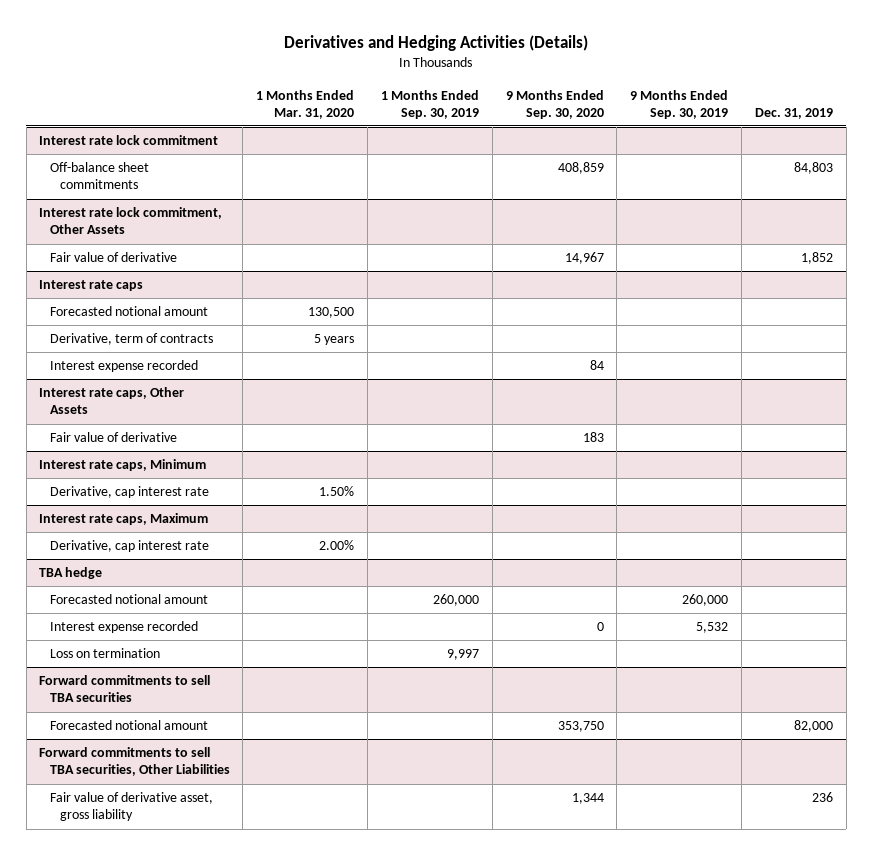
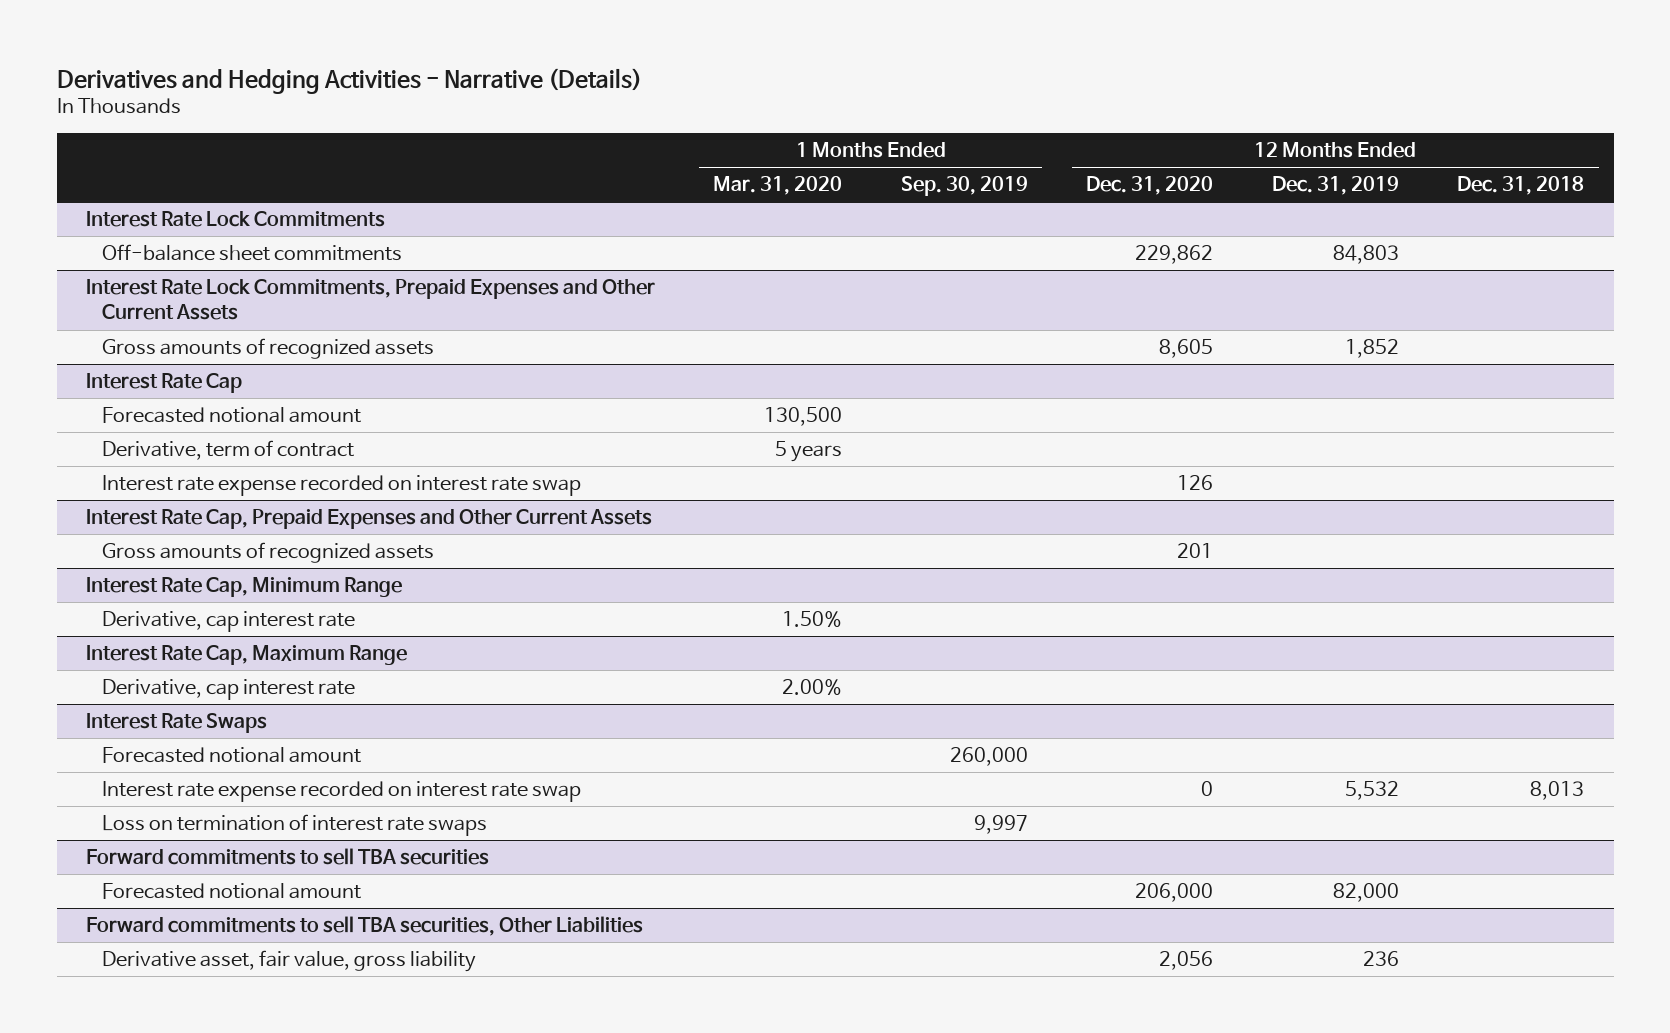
- Derivatives and Hedging Activities (Details)
+ Derivatives and Hedging Activities - Narrative (Details)
- | 1 Months Ended Mar. 31, 2020 | 1 Months Ended Sep. 30, 2019 | 9 Months Ended Sep. 30, 2020 | 9 Months Ended Sep. 30, 2019 | Dec. 31, 2019
+ | 1 Months Ended Mar. 31, 2020 | 1 Months Ended Sep. 30, 2019 | 12 Months Ended Dec. 31, 2020 | 12 Months Ended Dec. 31, 2019 | 12 Months Ended Dec. 31, 2018
- Interest rate lock commitment
+ Interest Rate Lock Commitments
- Interest rate lock commitment, Other Assets
- Fair value of derivative | | | 14,967 | | 1,852
- Interest rate caps
+ Interest Rate Lock Commitments, Prepaid Expenses and Other Current Assets
+ Gross amounts of recognized assets | | | 8,605 | 1,852 |
+ Interest Rate Cap
- Derivative, term of contracts | 5 years | | | |
- Interest expense recorded | | | 84 | |
- Interest rate caps, Other Assets
- Fair value of derivative | | | 183 | |
- Interest rate caps, Minimum
+ Derivative, term of contract | 5 years | | | |
+ Interest rate expense recorded on interest rate swap | | | 126 | |
+ Interest Rate Cap, Prepaid Expenses and Other Current Assets
+ Gross amounts of recognized assets | | | 201 | |
+ Interest Rate Cap, Minimum Range
- Interest rate caps, Maximum
+ Interest Rate Cap, Maximum Range
- TBA hedge
+ Interest Rate Swaps
- Interest expense recorded | | | 0 | 5,532 |
- Loss on termination | | 9,997 | | |
+ Interest rate expense recorded on interest rate swap | | | 0 | 5,532 | 8,013
+ Loss on termination of interest rate swaps | | 9,997 | | |
@ Forward commitments to sell TBA securities, Other Liabilities
- Fair value of derivative asset, gross liability | | | 1,344 | | 236
+ Derivative asset, fair value, gross liability | | | 2,056 | 236 |

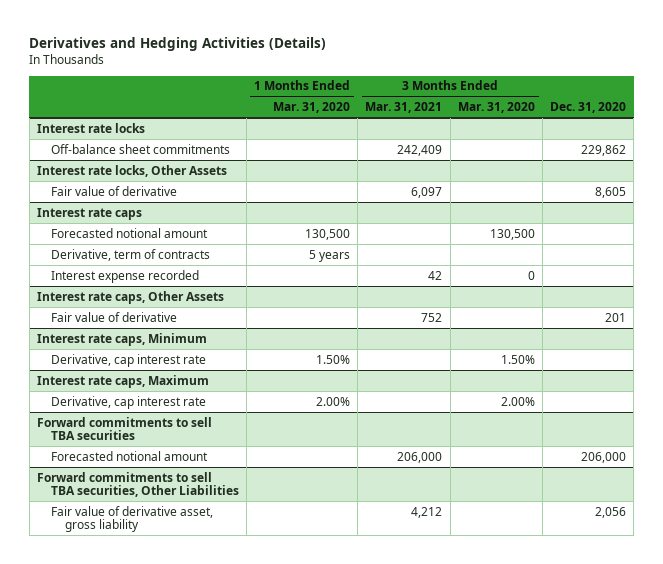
- Derivatives and Hedging Activities - Narrative (Details)
+ Derivatives and Hedging Activities (Details)
- | 1 Months Ended Mar. 31, 2020 | 1 Months Ended Sep. 30, 2019 | 12 Months Ended Dec. 31, 2020 | 12 Months Ended Dec. 31, 2019 | 12 Months Ended Dec. 31, 2018
+ | 1 Months Ended Mar. 31, 2020 | 3 Months Ended Mar. 31, 2021 | 3 Months Ended Mar. 31, 2020 | Dec. 31, 2020
- Interest Rate Lock Commitments
+ Interest rate locks
- Interest Rate Lock Commitments, Prepaid Expenses and Other Current Assets
- Gross amounts of recognized assets | | | 8,605 | 1,852 |
- Interest Rate Cap
+ Interest rate locks, Other Assets
+ Fair value of derivative | | 6,097 | | 8,605
+ Interest rate caps
- Derivative, term of contract | 5 years | | | |
- Interest rate expense recorded on interest rate swap | | | 126 | |
- Interest Rate Cap, Prepaid Expenses and Other Current Assets
- Gross amounts of recognized assets | | | 201 | |
- Interest Rate Cap, Minimum Range
+ Derivative, term of contracts | 5 years | | |
+ Interest expense recorded | | 42 | 0 |
+ Interest rate caps, Other Assets
+ Fair value of derivative | | 752 | | 201
+ Interest rate caps, Minimum
- Interest Rate Cap, Maximum Range
+ Interest rate caps, Maximum
- Interest Rate Swaps
- Forecasted notional amount | | 260,000 | | |
- Interest rate expense recorded on interest rate swap | | | 0 | 5,532 | 8,013
- Loss on termination of interest rate swaps | | 9,997 | | |
@ Forward commitments to sell TBA securities, Other Liabilities
- Derivative asset, fair value, gross liability | | | 2,056 | 236 |
+ Fair value of derivative asset, gross liability | | 4,212 | | 2,056

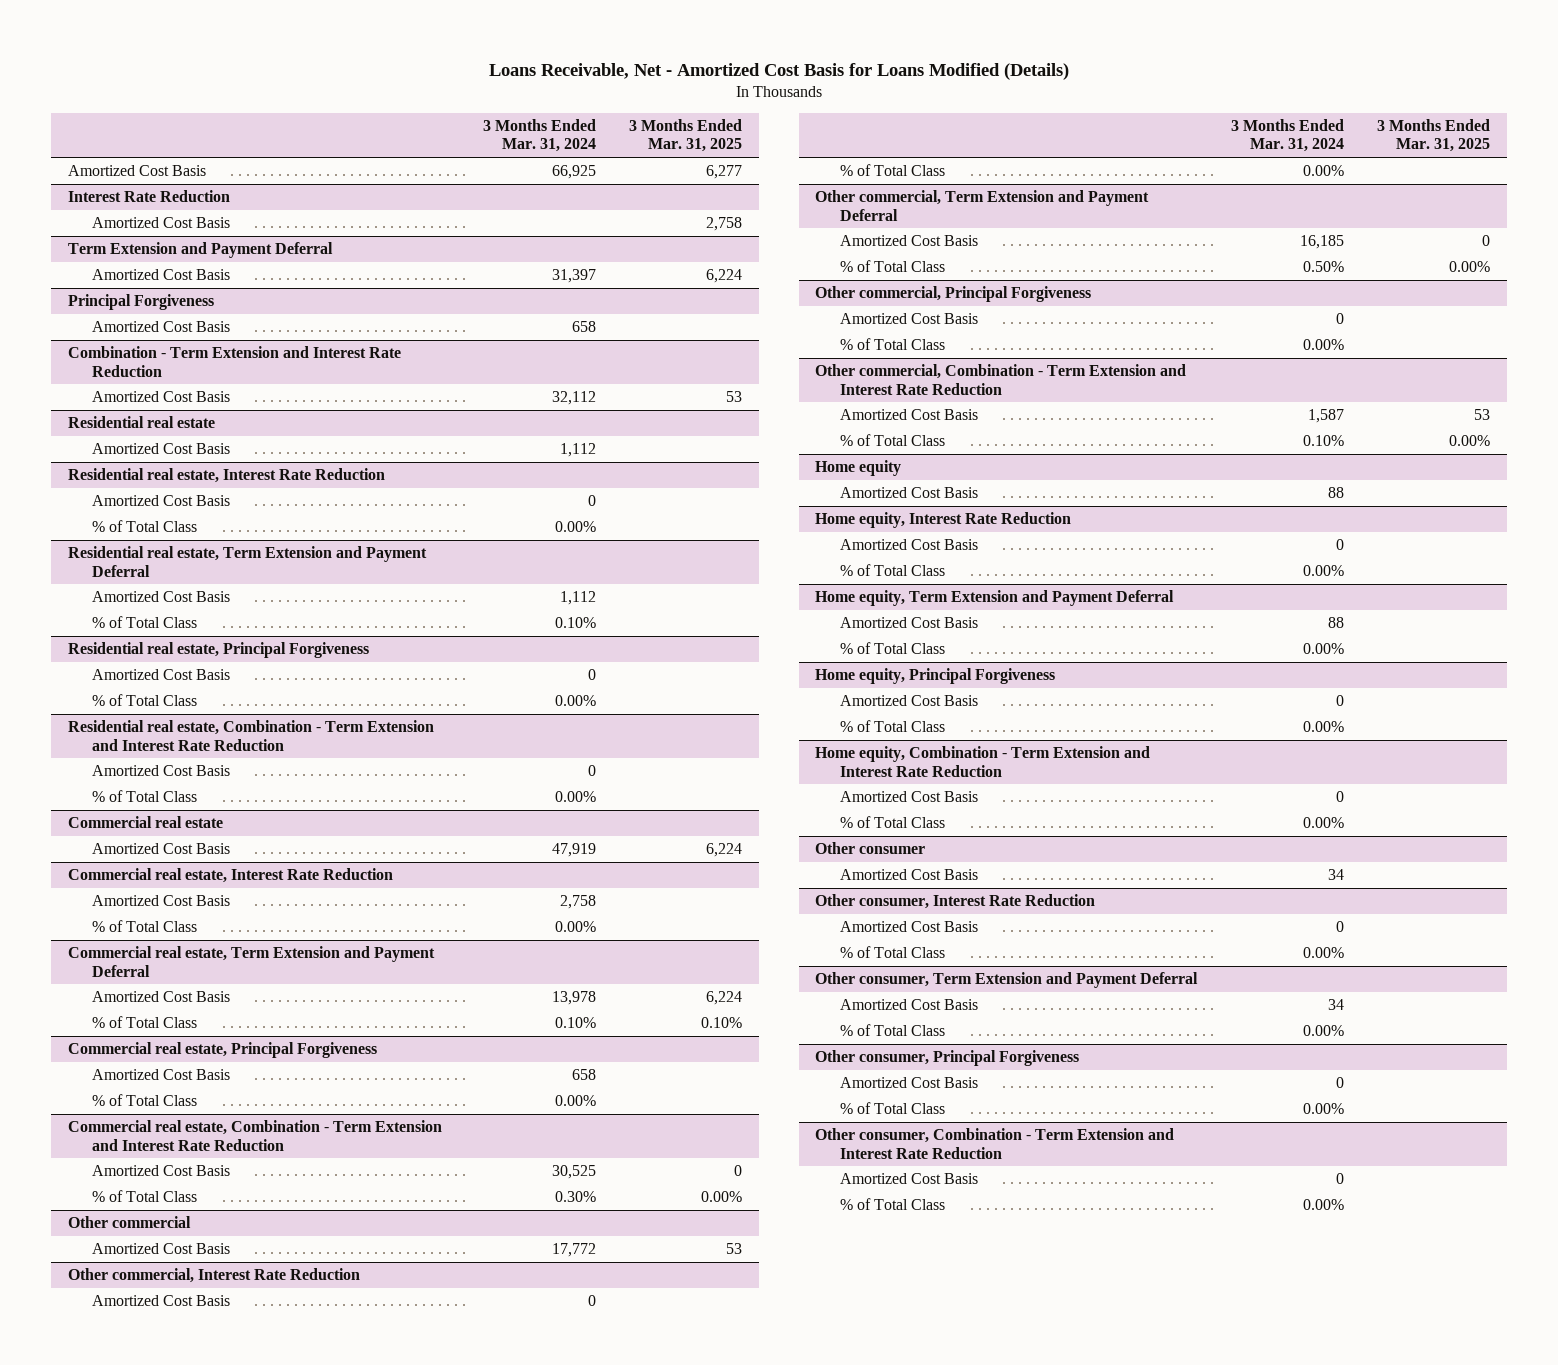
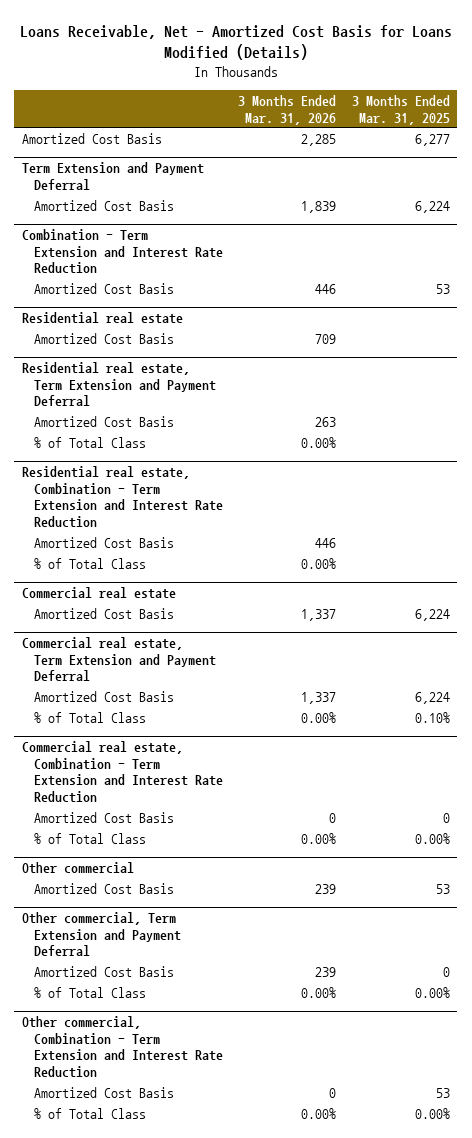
- | 3 Months Ended Mar. 31, 2024 | 3 Months Ended Mar. 31, 2025
+ | 3 Months Ended Mar. 31, 2026 | 3 Months Ended Mar. 31, 2025
- Interest Rate Reduction
- Amortized Cost Basis | | 2,758
- Principal Forgiveness
- Amortized Cost Basis | 658 |
- Residential real estate, Interest Rate Reduction
- Amortized Cost Basis | 0 |
- % of Total Class | 0.00% |
- Residential real estate, Principal Forgiveness
- Amortized Cost Basis | 0 |
- % of Total Class | 0.00% |
- Commercial real estate, Interest Rate Reduction
- Amortized Cost Basis | 2,758 |
- % of Total Class | 0.00% |
- Commercial real estate, Principal Forgiveness
- Amortized Cost Basis | 658 |
- % of Total Class | 0.00% |
- Other commercial, Interest Rate Reduction
- Amortized Cost Basis | 0 |
- % of Total Class | 0.00% |
- Other commercial, Principal Forgiveness
- Amortized Cost Basis | 0 |
- % of Total Class | 0.00% |
- Home equity
- Amortized Cost Basis | 88 |
- Home equity, Interest Rate Reduction
- Amortized Cost Basis | 0 |
- % of Total Class | 0.00% |
- Home equity, Term Extension and Payment Deferral
- Amortized Cost Basis | 88 |
- % of Total Class | 0.00% |
- Home equity, Principal Forgiveness
- Amortized Cost Basis | 0 |
- % of Total Class | 0.00% |
- Home equity, Combination - Term Extension and Interest Rate Reduction
- Amortized Cost Basis | 0 |
- % of Total Class | 0.00% |
- Other consumer
- Amortized Cost Basis | 34 |
- Other consumer, Interest Rate Reduction
- Amortized Cost Basis | 0 |
- % of Total Class | 0.00% |
- Other consumer, Term Extension and Payment Deferral
- Amortized Cost Basis | 34 |
- % of Total Class | 0.00% |
- Other consumer, Principal Forgiveness
- Amortized Cost Basis | 0 |
- % of Total Class | 0.00% |
- Other consumer, Combination - Term Extension and Interest Rate Reduction
- Amortized Cost Basis | 0 |
- % of Total Class | 0.00% |

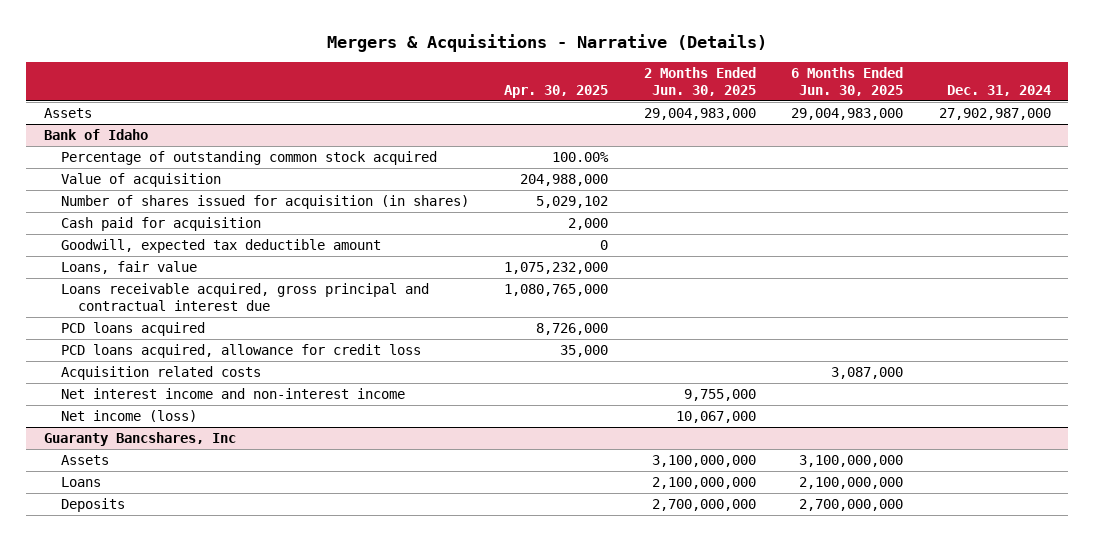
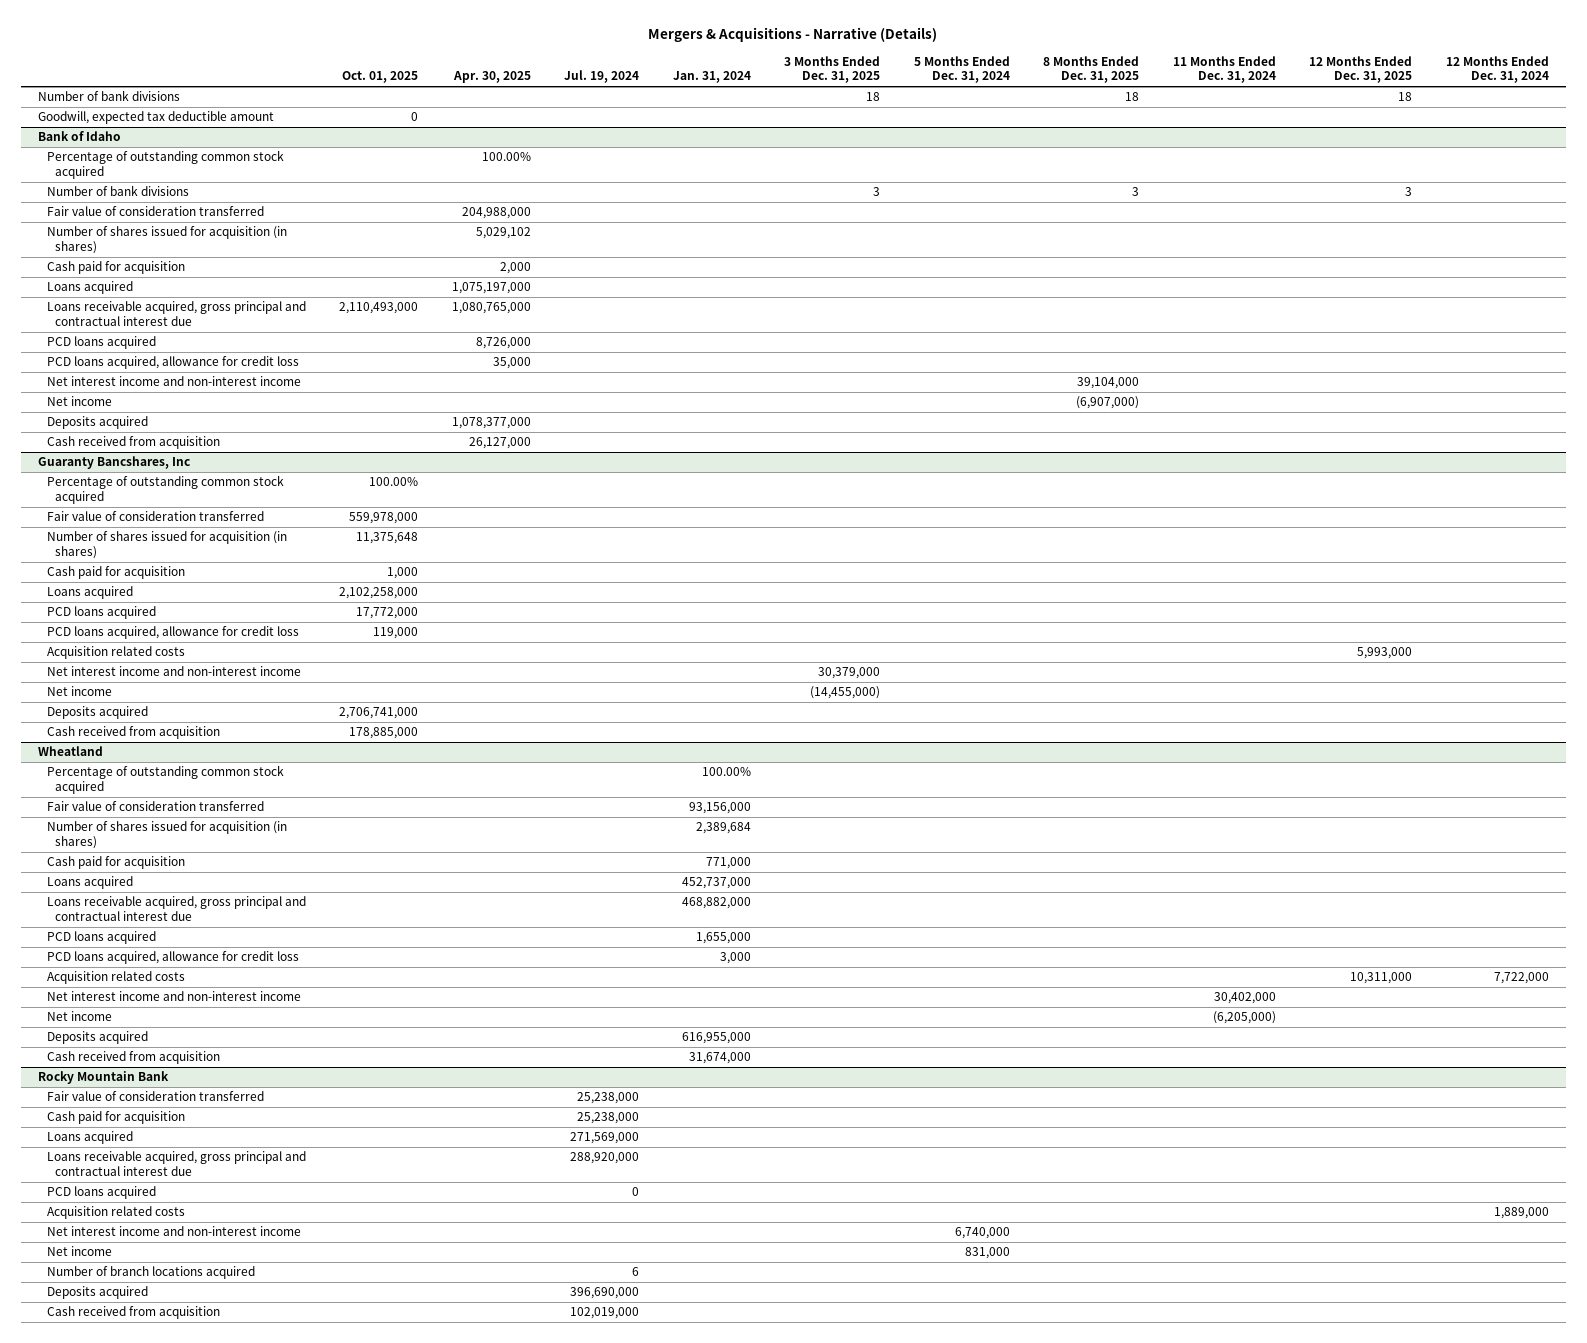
- | Apr. 30, 2025 | 2 Months Ended Jun. 30, 2025 | 6 Months Ended Jun. 30, 2025 | Dec. 31, 2024
+ | Oct. 01, 2025 | Apr. 30, 2025 | Jul. 19, 2024 | Jan. 31, 2024 | 3 Months Ended Dec. 31, 2025 | 5 Months Ended Dec. 31, 2024 | 8 Months Ended Dec. 31, 2025 | 11 Months Ended Dec. 31, 2024 | 12 Months Ended Dec. 31, 2025 | 12 Months Ended Dec. 31, 2024
- Assets | | 29,004,983,000 | 29,004,983,000 | 27,902,987,000
+ Number of bank divisions | | | | | 18 | | 18 | | 18 |
+ Goodwill, expected tax deductible amount | 0 | | | | | | | | |
@ Bank of Idaho
- Value of acquisition | 204,988,000 | | |
+ Number of bank divisions | | | | | 3 | | 3 | | 3 |
+ Fair value of consideration transferred | | 204,988,000 | | | | | | | |
- Goodwill, expected tax deductible amount | 0 | | |
- Loans, fair value | 1,075,232,000 | | |
+ Loans acquired | | 1,075,197,000 | | | | | | | |
- Acquisition related costs | | | 3,087,000 |
- Net income (loss) | | 10,067,000 | |
+ Net income | | | | | | | (6,907,000) | | |
+ Deposits acquired | | 1,078,377,000 | | | | | | | |
+ Cash received from acquisition | | 26,127,000 | | | | | | | |
@ Guaranty Bancshares, Inc
- Assets | | 3,100,000,000 | 3,100,000,000 |
- Loans | | 2,100,000,000 | 2,100,000,000 |
- Deposits | | 2,700,000,000 | 2,700,000,000 |
+ Percentage of outstanding common stock acquired | 100.00% | | | | | | | | |
+ Fair value of consideration transferred | 559,978,000 | | | | | | | | |
+ Number of shares issued for acquisition (in shares) | 11,375,648 | | | | | | | | |
+ Cash paid for acquisition | 1,000 | | | | | | | | |
+ Loans acquired | 2,102,258,000 | | | | | | | | |
+ PCD loans acquired | 17,772,000 | | | | | | | | |
+ PCD loans acquired, allowance for credit loss | 119,000 | | | | | | | | |
+ Acquisition related costs | | | | | | | | | 5,993,000 |
+ Net interest income and non-interest income | | | | | 30,379,000 | | | | |
+ Net income | | | | | (14,455,000) | | | | |
+ Deposits acquired | 2,706,741,000 | | | | | | | | |
+ Cash received from acquisition | 178,885,000 | | | | | | | | |
+ Wheatland
+ Percentage of outstanding common stock acquired | | | | 100.00% | | | | | |
+ Fair value of consideration transferred | | | | 93,156,000 | | | | | |
+ Number of shares issued for acquisition (in shares) | | | | 2,389,684 | | | | | |
+ Cash paid for acquisition | | | | 771,000 | | | | | |
+ Loans acquired | | | | 452,737,000 | | | | | |
+ Loans receivable acquired, gross principal and contractual interest due | | | | 468,882,000 | | | | | |
+ PCD loans acquired | | | | 1,655,000 | | | | | |
+ PCD loans acquired, allowance for credit loss | | | | 3,000 | | | | | |
+ Acquisition related costs | | | | | | | | | 10,311,000 | 7,722,000
+ Net interest income and non-interest income | | | | | | | | 30,402,000 | |
+ Net income | | | | | | | | (6,205,000) | |
+ Deposits acquired | | | | 616,955,000 | | | | | |
+ Cash received from acquisition | | | | 31,674,000 | | | | | |
+ Rocky Mountain Bank
+ Fair value of consideration transferred | | | 25,238,000 | | | | | | |
+ Cash paid for acquisition | | | 25,238,000 | | | | | | |
+ Loans acquired | | | 271,569,000 | | | | | | |
+ Loans receivable acquired, gross principal and contractual interest due | | | 288,920,000 | | | | | | |
+ PCD loans acquired | | | 0 | | | | | | |
+ Acquisition related costs | | | | | | | | | | 1,889,000
+ Net interest income and non-interest income | | | | | | 6,740,000 | | | |
+ Net income | | | | | | 831,000 | | | |
+ Number of branch locations acquired | | | 6 | | | | | | |
+ Deposits acquired | | | 396,690,000 | | | | | | |
+ Cash received from acquisition | | | 102,019,000 | | | | | | |

